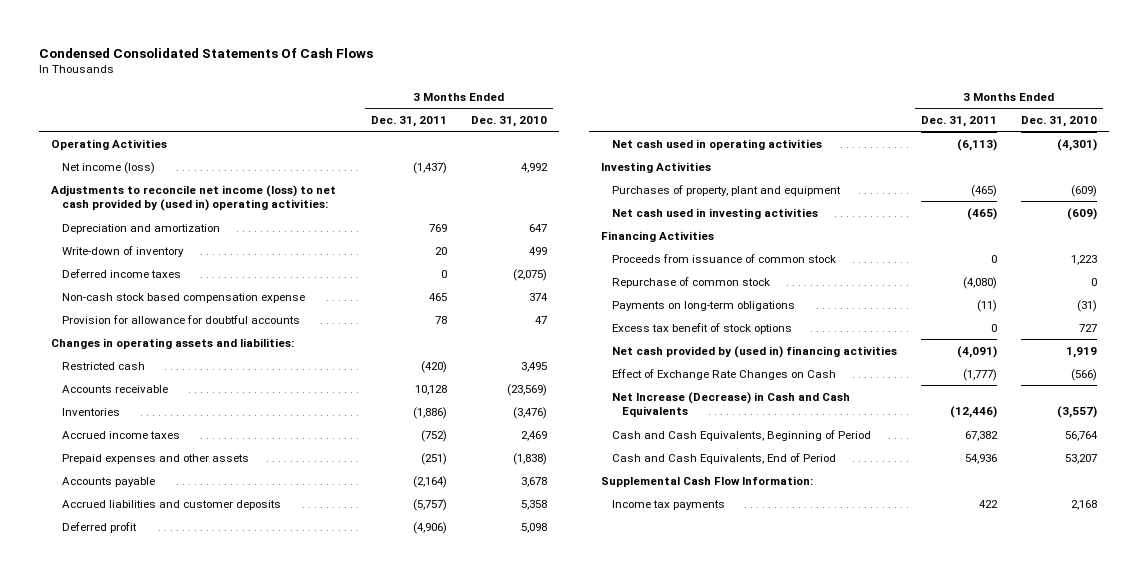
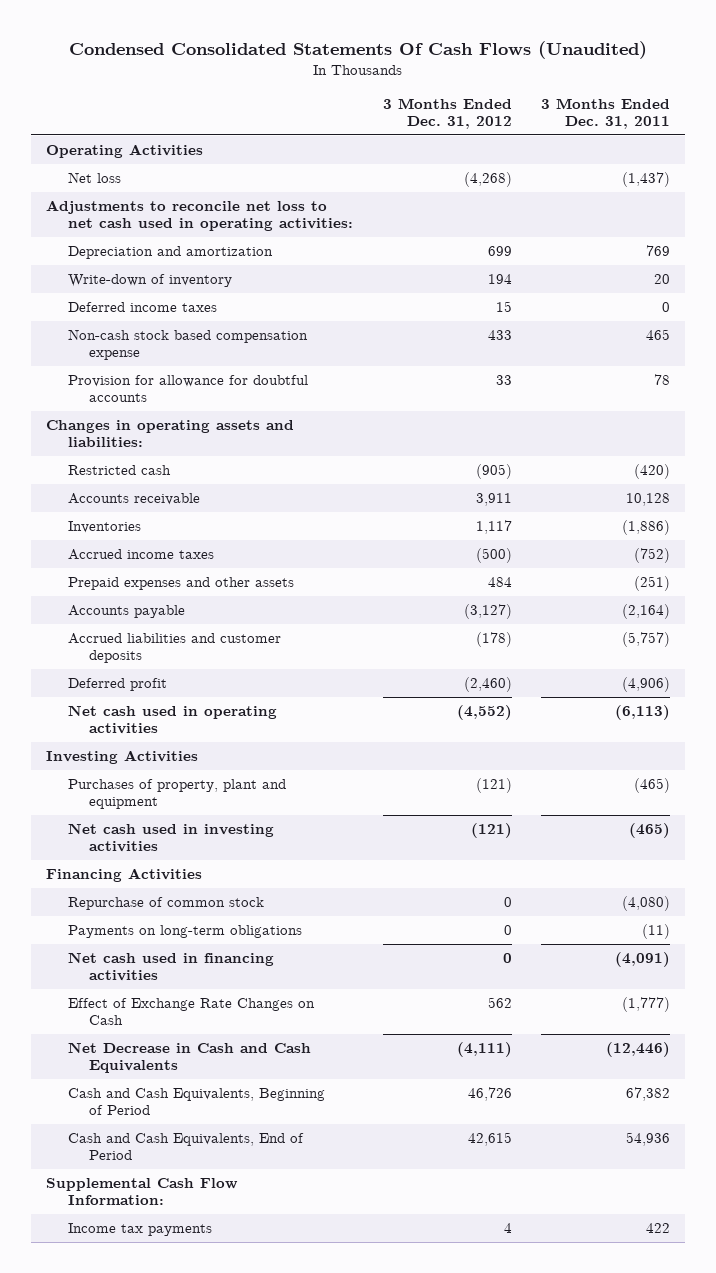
- Condensed Consolidated Statements Of Cash Flows
+ Condensed Consolidated Statements Of Cash Flows (Unaudited)
- | 3 Months Ended Dec. 31, 2011 | 3 Months Ended Dec. 31, 2010
+ | 3 Months Ended Dec. 31, 2012 | 3 Months Ended Dec. 31, 2011
- Net income (loss) | (1,437) | 4,992
- Adjustments to reconcile net income (loss) to net cash provided by (used in) operating activities:
+ Net loss | (4,268) | (1,437)
+ Adjustments to reconcile net loss to net cash used in operating activities:
- Proceeds from issuance of common stock | 0 | 1,223
- Excess tax benefit of stock options | 0 | 727
- Net cash provided by (used in) financing activities | (4,091) | 1,919
+ Net cash used in financing activities | 0 | (4,091)
- Net Increase (Decrease) in Cash and Cash Equivalents | (12,446) | (3,557)
+ Net Decrease in Cash and Cash Equivalents | (4,111) | (12,446)

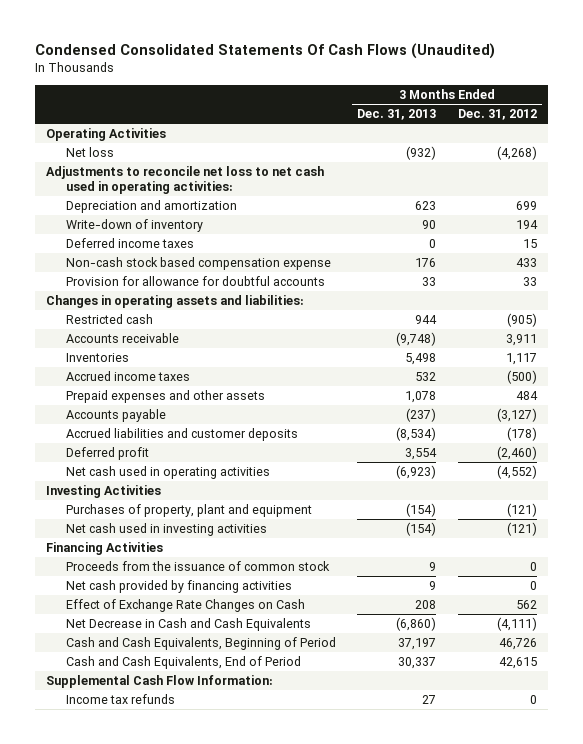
- | 3 Months Ended Dec. 31, 2012 | 3 Months Ended Dec. 31, 2011
+ | 3 Months Ended Dec. 31, 2013 | 3 Months Ended Dec. 31, 2012
- Repurchase of common stock | 0 | (4,080)
- Payments on long-term obligations | 0 | (11)
- Net cash used in financing activities | 0 | (4,091)
+ Proceeds from the issuance of common stock | 9 | 0
+ Net cash provided by financing activities | 9 | 0
- Income tax payments | 4 | 422
+ Income tax refunds | 27 | 0

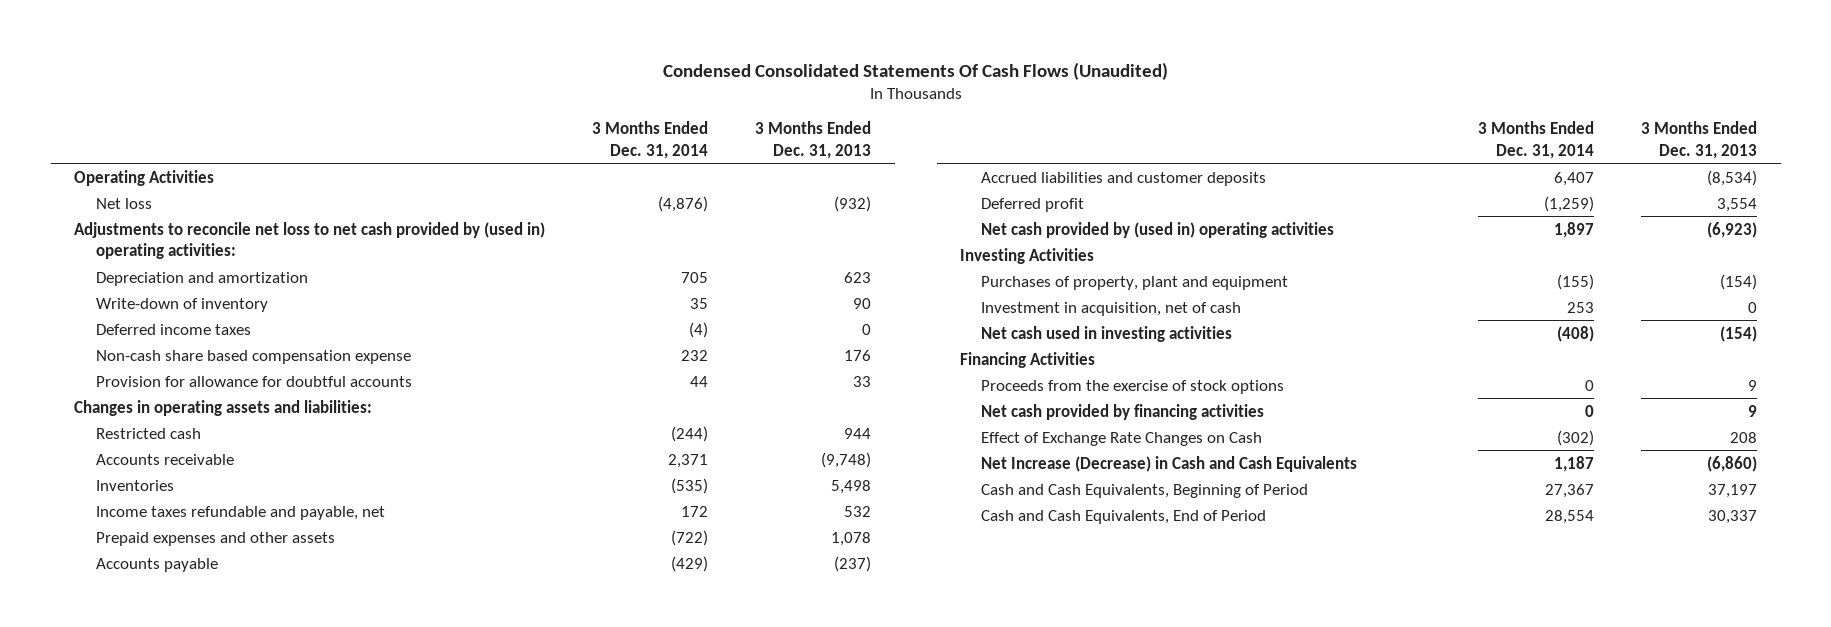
- | 3 Months Ended Dec. 31, 2013 | 3 Months Ended Dec. 31, 2012
+ | 3 Months Ended Dec. 31, 2014 | 3 Months Ended Dec. 31, 2013
- Adjustments to reconcile net loss to net cash used in operating activities:
+ Adjustments to reconcile net loss to net cash provided by (used in) operating activities:
- Non-cash stock based compensation expense | 176 | 433
+ Non-cash share based compensation expense | 232 | 176
- Accrued income taxes | 532 | (500)
+ Income taxes refundable and payable, net | 172 | 532
- Net cash used in operating activities | (6,923) | (4,552)
+ Net cash provided by (used in) operating activities | 1,897 | (6,923)
+ Investment in acquisition, net of cash | 253 | 0
- Proceeds from the issuance of common stock | 9 | 0
+ Proceeds from the exercise of stock options | 0 | 9
- Net Decrease in Cash and Cash Equivalents | (6,860) | (4,111)
+ Net Increase (Decrease) in Cash and Cash Equivalents | 1,187 | (6,860)
- Supplemental Cash Flow Information:
- Income tax refunds | 27 | 0

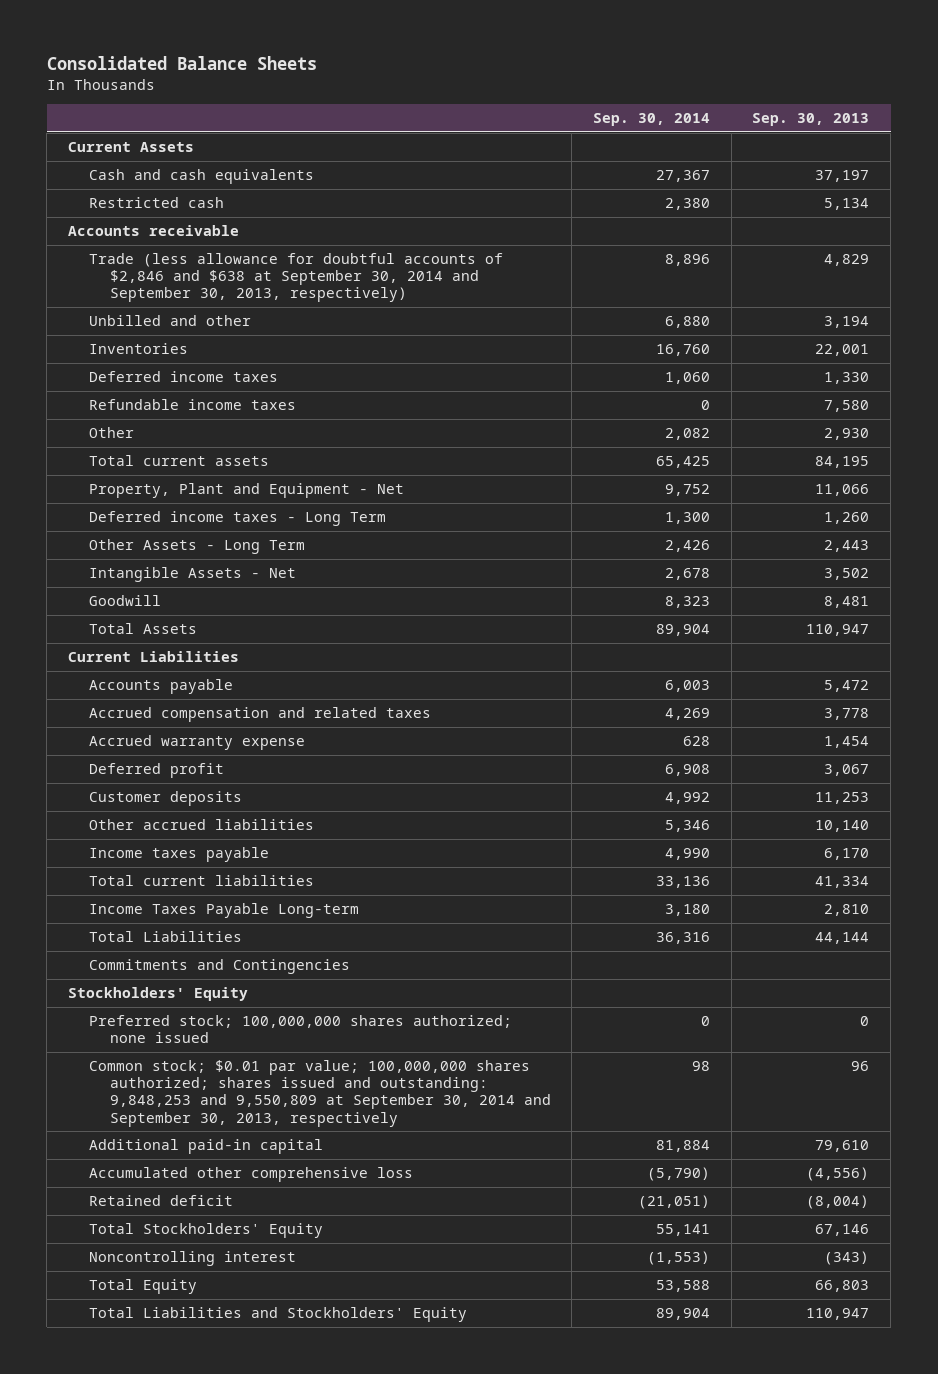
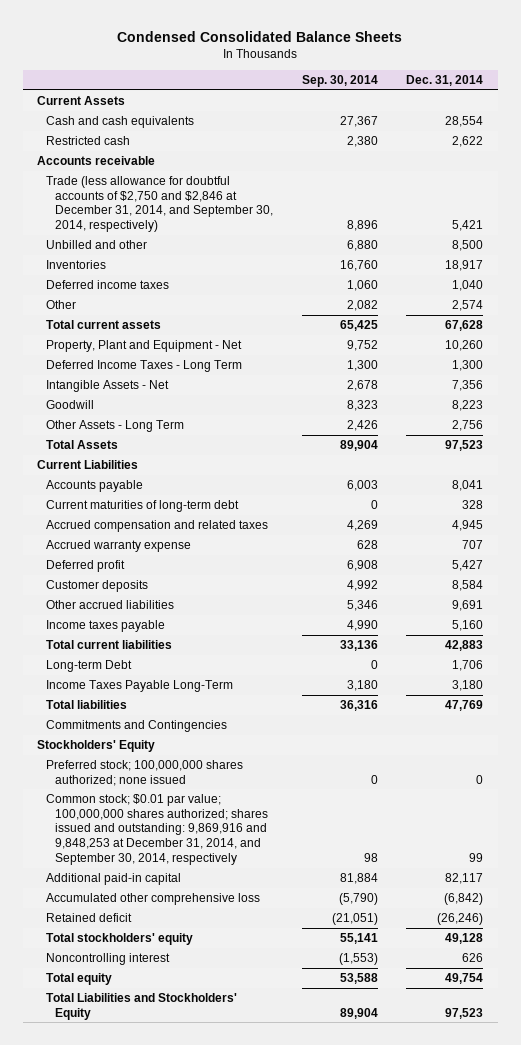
- Consolidated Balance Sheets
+ Condensed Consolidated Balance Sheets
- | Sep. 30, 2014 | Sep. 30, 2013
+ | Sep. 30, 2014 | Dec. 31, 2014
- Trade (less allowance for doubtful accounts of $2,846 and $638 at September 30, 2014 and September 30, 2013, respectively) | 8,896 | 4,829
+ Trade (less allowance for doubtful accounts of $2,750 and $2,846 at December 31, 2014, and September 30, 2014, respectively) | 8,896 | 5,421
- Refundable income taxes | 0 | 7,580
- Deferred income taxes - Long Term | 1,300 | 1,260
+ Deferred Income Taxes - Long Term | 1,300 | 1,300
moved down: Other Assets - Long Term | 2,426 | 2,756
+ Current maturities of long-term debt | 0 | 328
- Income Taxes Payable Long-term | 3,180 | 2,810
- Total Liabilities | 36,316 | 44,144
+ Long-term Debt | 0 | 1,706
+ Income Taxes Payable Long-Term | 3,180 | 3,180
+ Total liabilities | 36,316 | 47,769
- Common stock; $0.01 par value; 100,000,000 shares authorized; shares issued and outstanding: 9,848,253 and 9,550,809 at September 30, 2014 and September 30, 2013, respectively | 98 | 96
+ Common stock; $0.01 par value; 100,000,000 shares authorized; shares issued and outstanding: 9,869,916 and 9,848,253 at December 31, 2014, and September 30, 2014, respectively | 98 | 99
- Total Stockholders' Equity | 55,141 | 67,146
+ Total stockholders' equity | 55,141 | 49,128
- Total Equity | 53,588 | 66,803
+ Total equity | 53,588 | 49,754

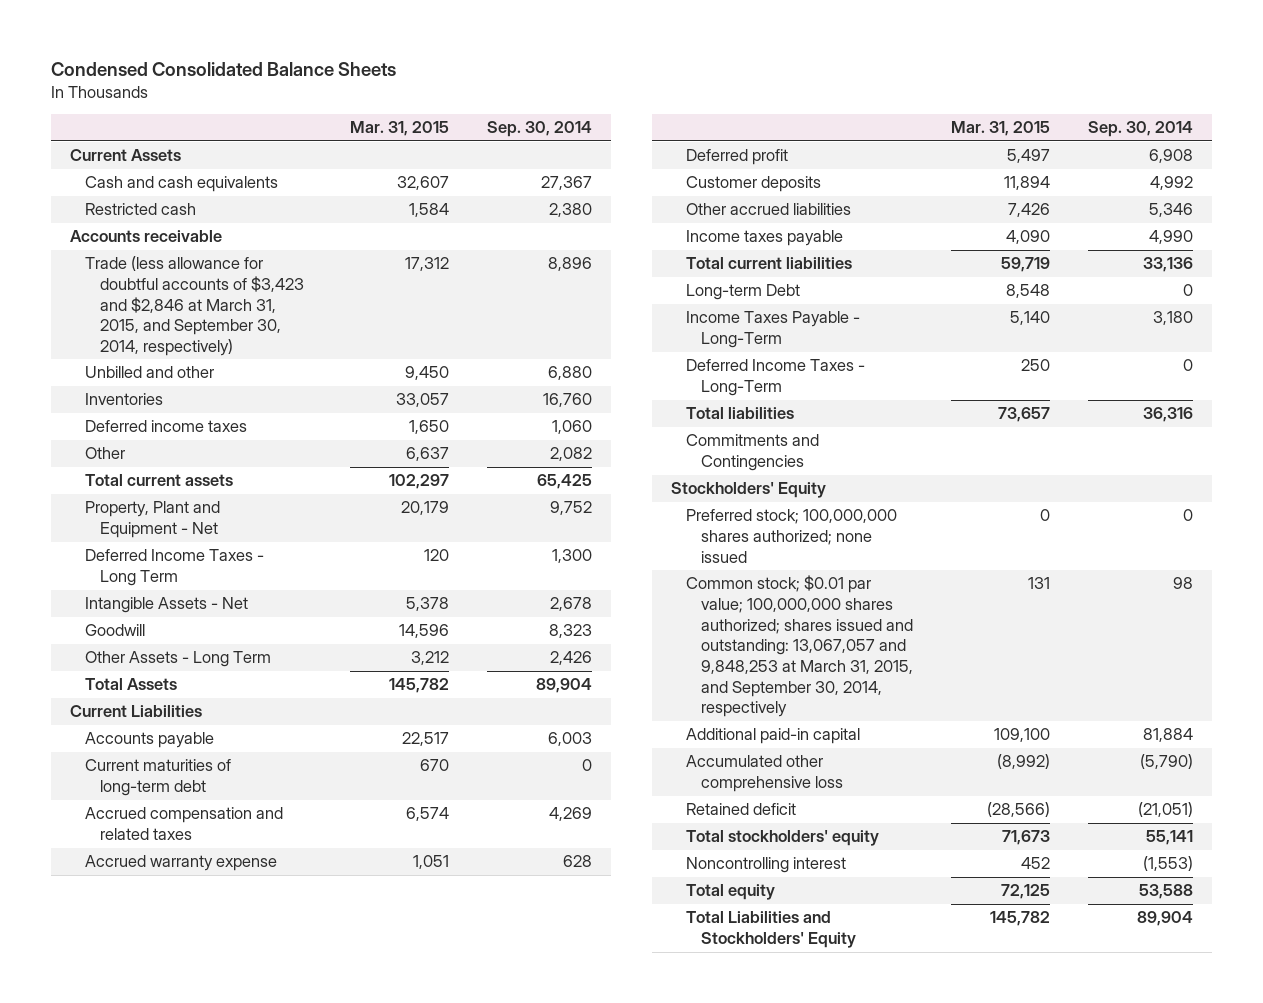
- | Sep. 30, 2014 | Dec. 31, 2014
+ | Mar. 31, 2015 | Sep. 30, 2014
- Trade (less allowance for doubtful accounts of $2,750 and $2,846 at December 31, 2014, and September 30, 2014, respectively) | 8,896 | 5,421
+ Trade (less allowance for doubtful accounts of $3,423 and $2,846 at March 31, 2015, and September 30, 2014, respectively) | 17,312 | 8,896
- Income Taxes Payable Long-Term | 3,180 | 3,180
+ Income Taxes Payable - Long-Term | 5,140 | 3,180
+ Deferred Income Taxes - Long-Term | 250 | 0
- Common stock; $0.01 par value; 100,000,000 shares authorized; shares issued and outstanding: 9,869,916 and 9,848,253 at December 31, 2014, and September 30, 2014, respectively | 98 | 99
+ Common stock; $0.01 par value; 100,000,000 shares authorized; shares issued and outstanding: 13,067,057 and 9,848,253 at March 31, 2015, and September 30, 2014, respectively | 131 | 98

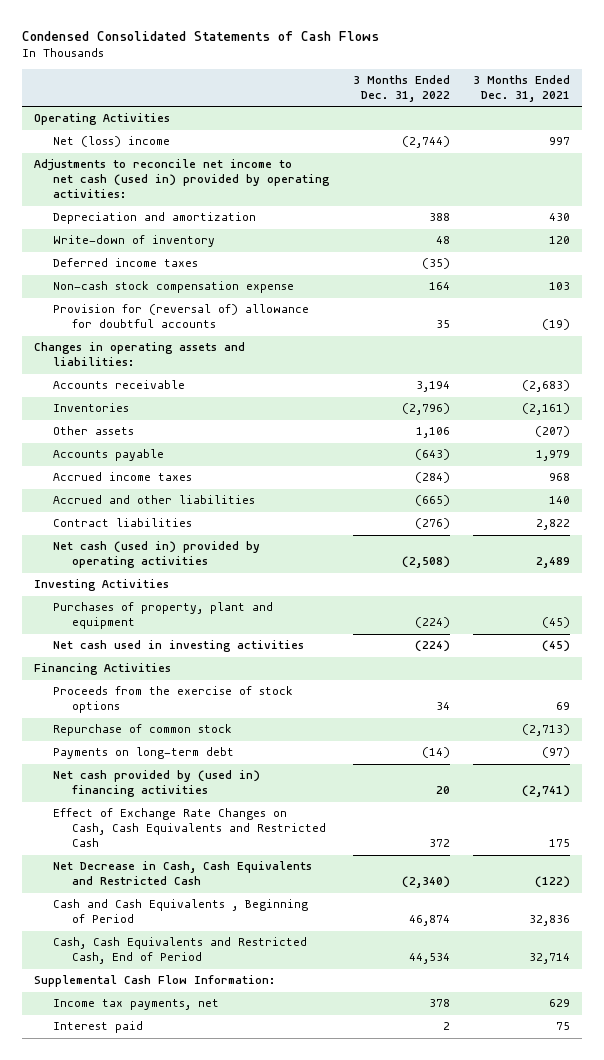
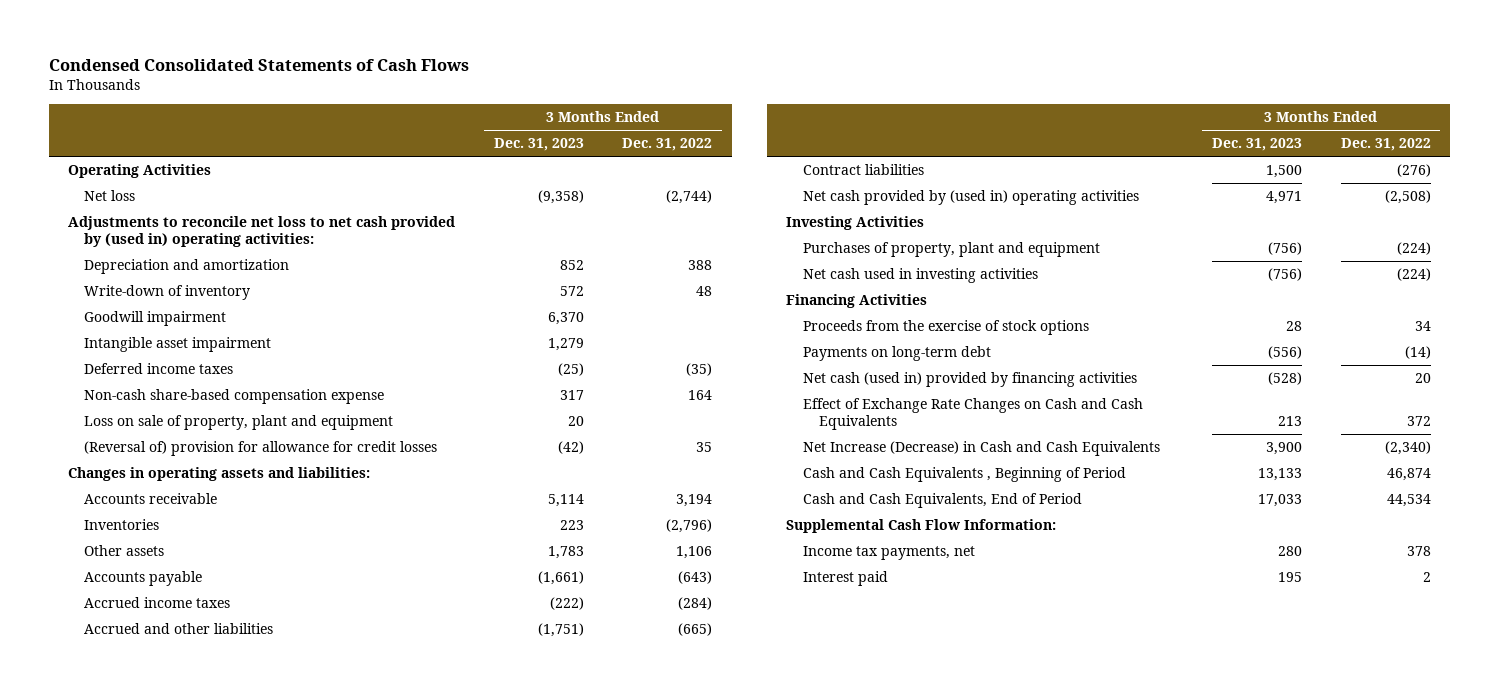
- | 3 Months Ended Dec. 31, 2022 | 3 Months Ended Dec. 31, 2021
+ | 3 Months Ended Dec. 31, 2023 | 3 Months Ended Dec. 31, 2022
- Net (loss) income | (2,744) | 997
- Adjustments to reconcile net income to net cash (used in) provided by operating activities:
+ Net loss | (9,358) | (2,744)
+ Adjustments to reconcile net loss to net cash provided by (used in) operating activities:
+ Goodwill impairment | 6,370 |
+ Intangible asset impairment | 1,279 |
- Non-cash stock compensation expense | 164 | 103
- Provision for (reversal of) allowance for doubtful accounts | 35 | (19)
+ Non-cash share-based compensation expense | 317 | 164
+ Loss on sale of property, plant and equipment | 20 |
+ (Reversal of) provision for allowance for credit losses | (42) | 35
- Net cash (used in) provided by operating activities | (2,508) | 2,489
+ Net cash provided by (used in) operating activities | 4,971 | (2,508)
- Repurchase of common stock | | (2,713)
- Net cash provided by (used in) financing activities | 20 | (2,741)
- Effect of Exchange Rate Changes on Cash, Cash Equivalents and Restricted Cash | 372 | 175
- Net Decrease in Cash, Cash Equivalents and Restricted Cash | (2,340) | (122)
+ Net cash (used in) provided by financing activities | (528) | 20
+ Effect of Exchange Rate Changes on Cash and Cash Equivalents | 213 | 372
+ Net Increase (Decrease) in Cash and Cash Equivalents | 3,900 | (2,340)
- Cash, Cash Equivalents and Restricted Cash, End of Period | 44,534 | 32,714
+ Cash and Cash Equivalents, End of Period | 17,033 | 44,534

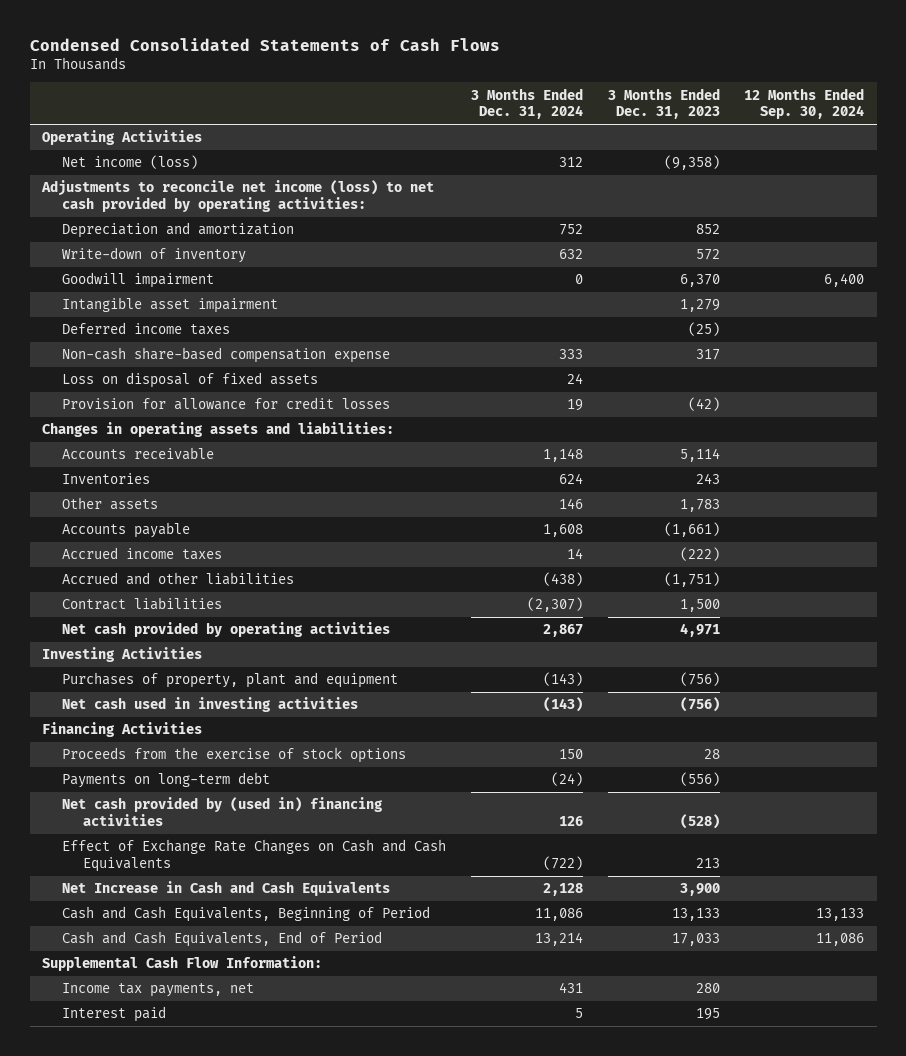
- | 3 Months Ended Dec. 31, 2023 | 3 Months Ended Dec. 31, 2022
+ | 3 Months Ended Dec. 31, 2024 | 3 Months Ended Dec. 31, 2023 | 12 Months Ended Sep. 30, 2024
- Net loss | (9,358) | (2,744)
- Adjustments to reconcile net loss to net cash provided by (used in) operating activities:
+ Net income (loss) | 312 | (9,358) |
+ Adjustments to reconcile net income (loss) to net cash provided by operating activities:
- Loss on sale of property, plant and equipment | 20 |
- (Reversal of) provision for allowance for credit losses | (42) | 35
+ Loss on disposal of fixed assets | 24 | |
+ Provision for allowance for credit losses | 19 | (42) |
- Inventories | 223 | (2,796)
+ Inventories | 624 | 243 |
- Net cash provided by (used in) operating activities | 4,971 | (2,508)
+ Net cash provided by operating activities | 2,867 | 4,971 |
- Net cash (used in) provided by financing activities | (528) | 20
+ Net cash provided by (used in) financing activities | 126 | (528) |
- Net Increase (Decrease) in Cash and Cash Equivalents | 3,900 | (2,340)
- Cash and Cash Equivalents , Beginning of Period | 13,133 | 46,874
+ Net Increase in Cash and Cash Equivalents | 2,128 | 3,900 |
+ Cash and Cash Equivalents, Beginning of Period | 11,086 | 13,133 | 13,133

